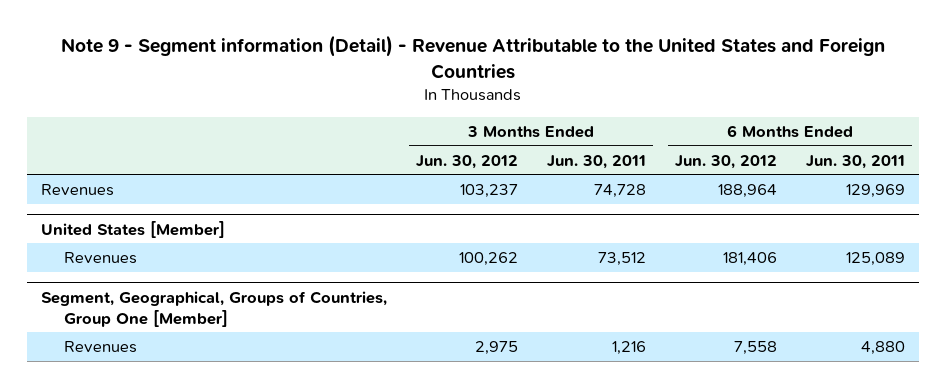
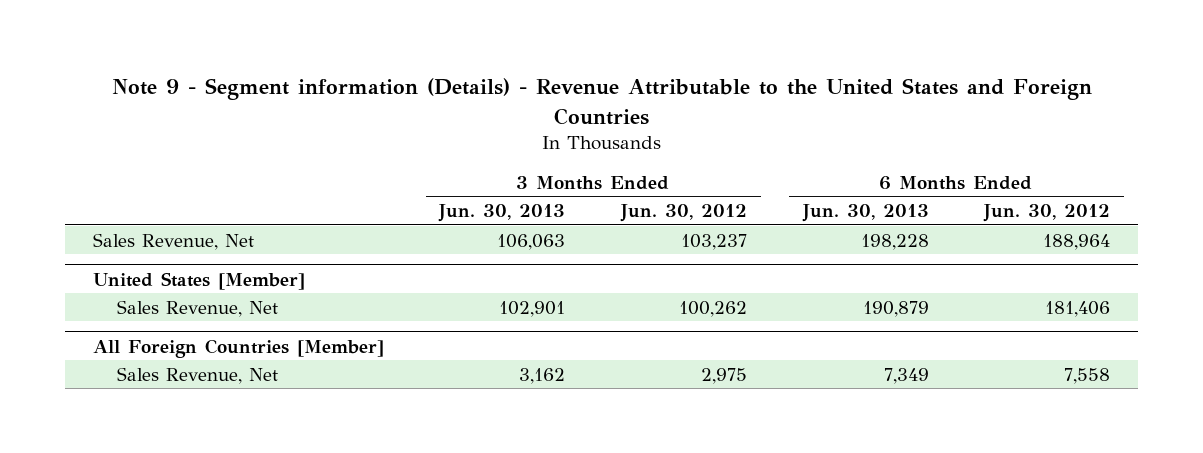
- Note 9 - Segment information (Detail) - Revenue Attributable to the United States and Foreign Countries
+ Note 9 - Segment information (Details) - Revenue Attributable to the United States and Foreign Countries
- | 3 Months Ended Jun. 30, 2012 | 3 Months Ended Jun. 30, 2011 | 6 Months Ended Jun. 30, 2012 | 6 Months Ended Jun. 30, 2011
+ | 3 Months Ended Jun. 30, 2013 | 3 Months Ended Jun. 30, 2012 | 6 Months Ended Jun. 30, 2013 | 6 Months Ended Jun. 30, 2012
- Revenues | 103,237 | 74,728 | 188,964 | 129,969
+ Sales Revenue, Net | 106,063 | 103,237 | 198,228 | 188,964
@ United States [Member]
- Revenues | 100,262 | 73,512 | 181,406 | 125,089
- Segment, Geographical, Groups of Countries, Group One [Member]
- Revenues | 2,975 | 1,216 | 7,558 | 4,880
@ United States [Member]
+ Sales Revenue, Net | 102,901 | 100,262 | 190,879 | 181,406
+ All Foreign Countries [Member]
+ Sales Revenue, Net | 3,162 | 2,975 | 7,349 | 7,558

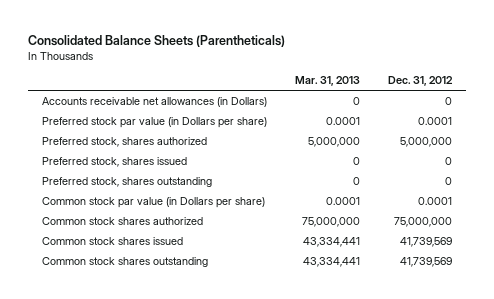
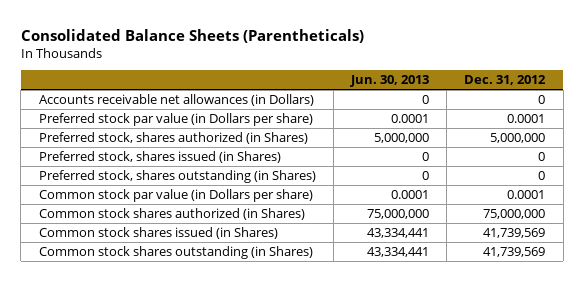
- | Mar. 31, 2013 | Dec. 31, 2012
+ | Jun. 30, 2013 | Dec. 31, 2012
- Preferred stock, shares authorized | 5,000,000 | 5,000,000
- Preferred stock, shares issued | 0 | 0
- Preferred stock, shares outstanding | 0 | 0
+ Preferred stock, shares authorized (in Shares) | 5,000,000 | 5,000,000
+ Preferred stock, shares issued (in Shares) | 0 | 0
+ Preferred stock, shares outstanding (in Shares) | 0 | 0
- Common stock shares authorized | 75,000,000 | 75,000,000
- Common stock shares issued | 43,334,441 | 41,739,569
- Common stock shares outstanding | 43,334,441 | 41,739,569
+ Common stock shares authorized (in Shares) | 75,000,000 | 75,000,000
+ Common stock shares issued (in Shares) | 43,334,441 | 41,739,569
+ Common stock shares outstanding (in Shares) | 43,334,441 | 41,739,569

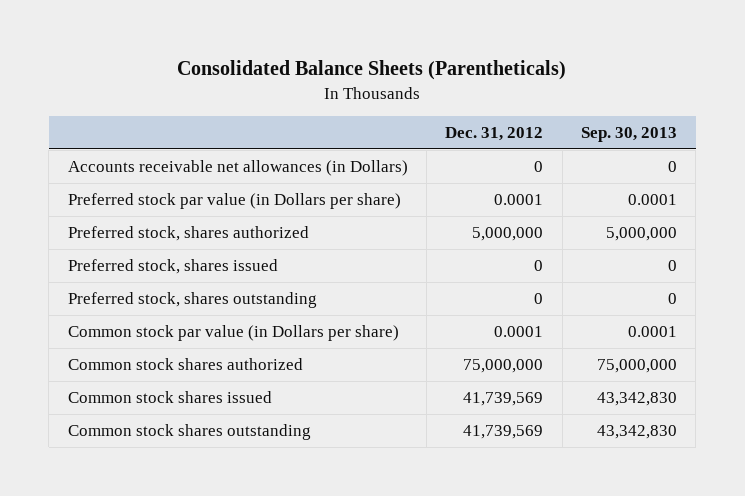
- | Jun. 30, 2013 | Dec. 31, 2012
+ | Dec. 31, 2012 | Sep. 30, 2013
- Preferred stock, shares authorized (in Shares) | 5,000,000 | 5,000,000
- Preferred stock, shares issued (in Shares) | 0 | 0
- Preferred stock, shares outstanding (in Shares) | 0 | 0
+ Preferred stock, shares authorized | 5,000,000 | 5,000,000
+ Preferred stock, shares issued | 0 | 0
+ Preferred stock, shares outstanding | 0 | 0
- Common stock shares authorized (in Shares) | 75,000,000 | 75,000,000
- Common stock shares issued (in Shares) | 43,334,441 | 41,739,569
- Common stock shares outstanding (in Shares) | 43,334,441 | 41,739,569
+ Common stock shares authorized | 75,000,000 | 75,000,000
+ Common stock shares issued | 41,739,569 | 43,342,830
+ Common stock shares outstanding | 41,739,569 | 43,342,830

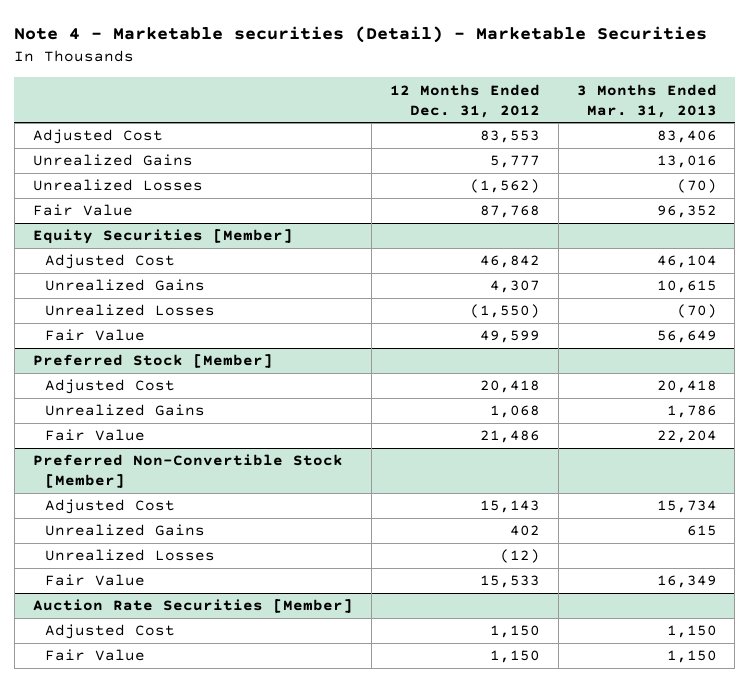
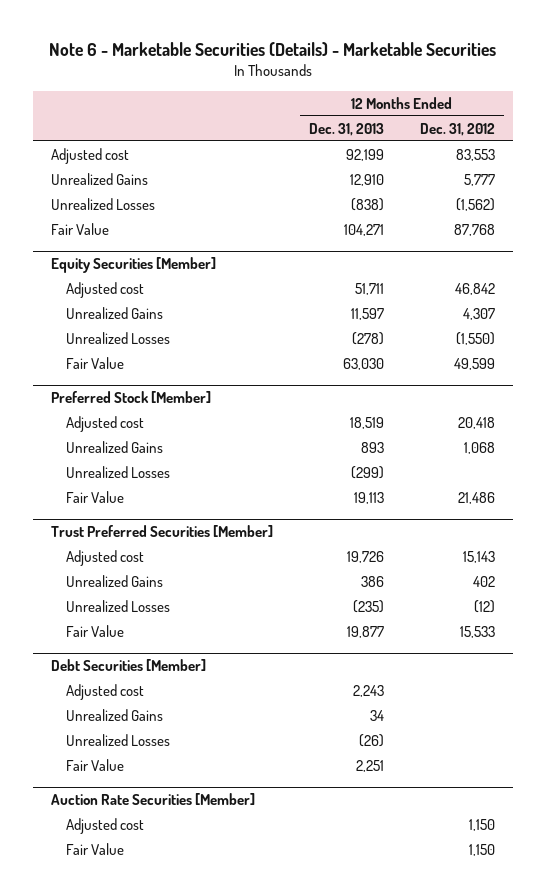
- Note 4 - Marketable securities (Detail) - Marketable Securities
+ Note 6 - Marketable Securities (Details) - Marketable Securities
- | 12 Months Ended Dec. 31, 2012 | 3 Months Ended Mar. 31, 2013
+ | 12 Months Ended Dec. 31, 2013 | 12 Months Ended Dec. 31, 2012
- Adjusted Cost | 83,553 | 83,406
+ Adjusted cost | 92,199 | 83,553
@ Equity Securities [Member]
- Adjusted Cost | 46,842 | 46,104
+ Adjusted cost | 51,711 | 46,842
@ Preferred Stock [Member]
- Adjusted Cost | 20,418 | 20,418
+ Adjusted cost | 18,519 | 20,418
+ Unrealized Losses | (299) |
- Preferred Non-Convertible Stock [Member]
- Adjusted Cost | 15,143 | 15,734
+ Trust Preferred Securities [Member]
+ Adjusted cost | 19,726 | 15,143
+ Debt Securities [Member]
+ Adjusted cost | 2,243 |
+ Unrealized Gains | 34 |
+ Unrealized Losses | (26) |
+ Fair Value | 2,251 |
@ Auction Rate Securities [Member]
- Adjusted Cost | 1,150 | 1,150
+ Adjusted cost | | 1,150

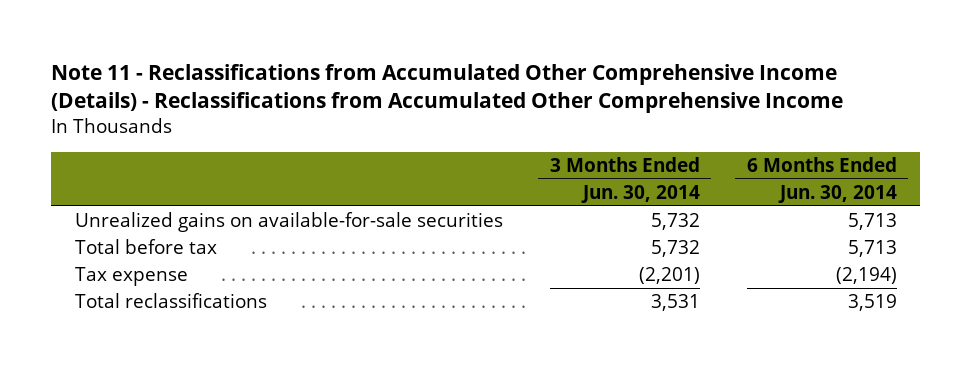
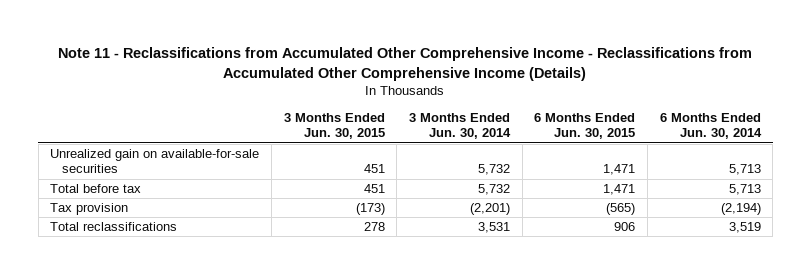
- Note 11 - Reclassifications from Accumulated Other Comprehensive Income (Details) - Reclassifications from Accumulated Other Comprehensive Income
+ Note 11 - Reclassifications from Accumulated Other Comprehensive Income - Reclassifications from Accumulated Other Comprehensive Income (Details)
- | 3 Months Ended Jun. 30, 2014 | 6 Months Ended Jun. 30, 2014
+ | 3 Months Ended Jun. 30, 2015 | 3 Months Ended Jun. 30, 2014 | 6 Months Ended Jun. 30, 2015 | 6 Months Ended Jun. 30, 2014
- Unrealized gains on available-for-sale securities | 5,732 | 5,713
+ Unrealized gain on available-for-sale securities | 451 | 5,732 | 1,471 | 5,713
- Tax expense | (2,201) | (2,194)
+ Tax provision | (173) | (2,201) | (565) | (2,194)

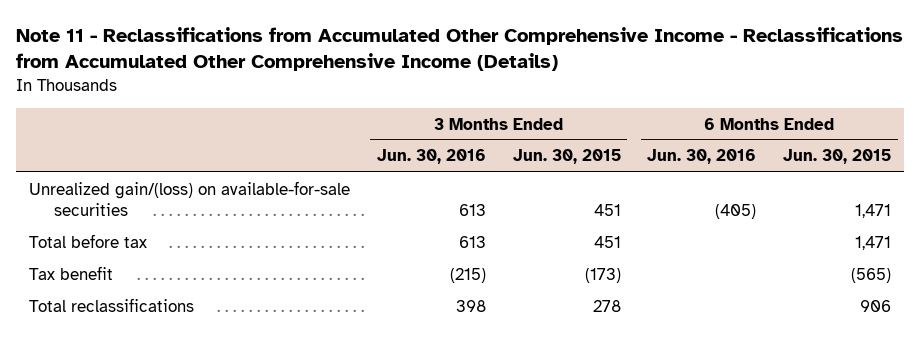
- | 3 Months Ended Jun. 30, 2015 | 3 Months Ended Jun. 30, 2014 | 6 Months Ended Jun. 30, 2015 | 6 Months Ended Jun. 30, 2014
+ | 3 Months Ended Jun. 30, 2016 | 3 Months Ended Jun. 30, 2015 | 6 Months Ended Jun. 30, 2016 | 6 Months Ended Jun. 30, 2015
- Unrealized gain on available-for-sale securities | 451 | 5,732 | 1,471 | 5,713
+ Unrealized gain/(loss) on available-for-sale securities | 613 | 451 | (405) | 1,471
- Tax provision | (173) | (2,201) | (565) | (2,194)
+ Tax benefit | (215) | (173) | | (565)

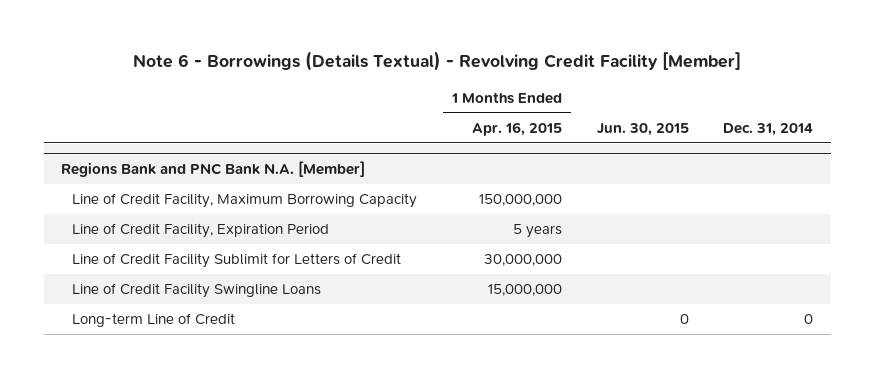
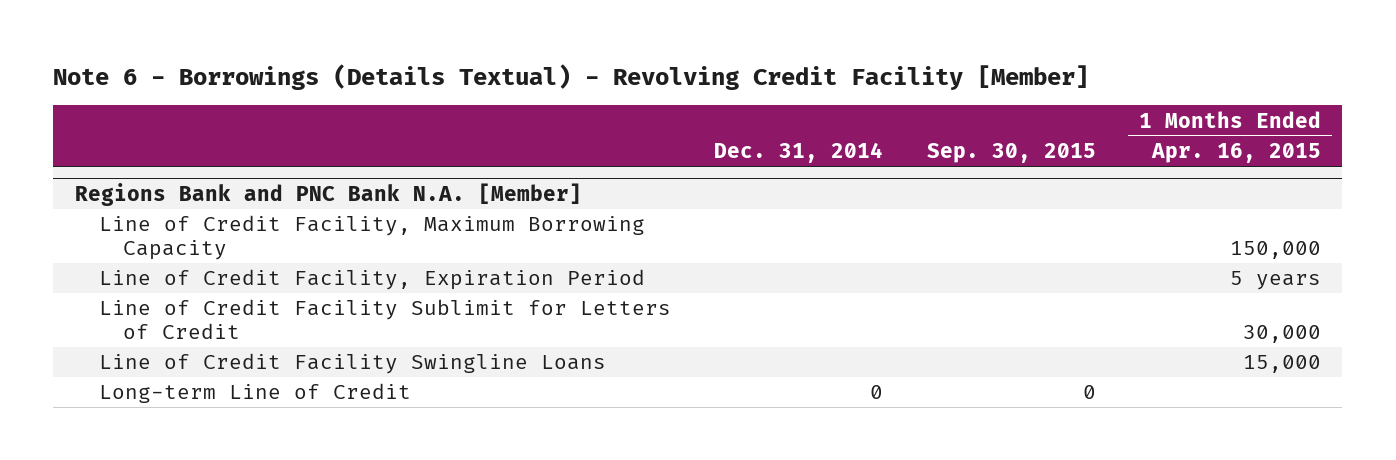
- | 1 Months Ended Apr. 16, 2015 | Jun. 30, 2015 | Dec. 31, 2014
+ | Dec. 31, 2014 | Sep. 30, 2015 | 1 Months Ended Apr. 16, 2015
@ Regions Bank and PNC Bank N.A. [Member]
- Line of Credit Facility, Maximum Borrowing Capacity | 150,000,000 | |
+ Line of Credit Facility, Maximum Borrowing Capacity | | | 150,000
- Line of Credit Facility Sublimit for Letters of Credit | 30,000,000 | |
- Line of Credit Facility Swingline Loans | 15,000,000 | |
+ Line of Credit Facility Sublimit for Letters of Credit | | | 30,000
+ Line of Credit Facility Swingline Loans | | | 15,000

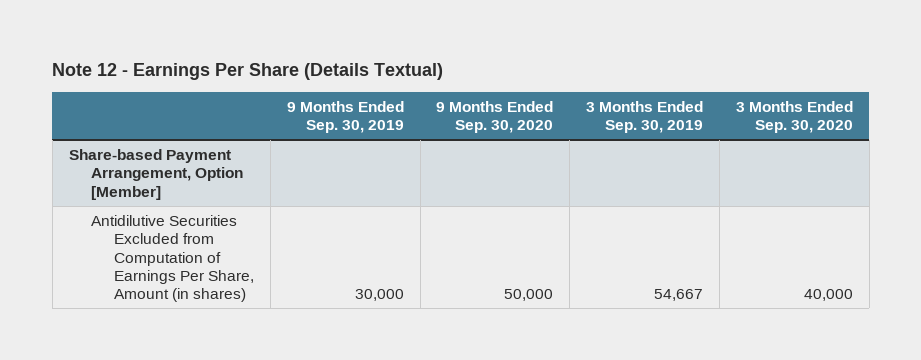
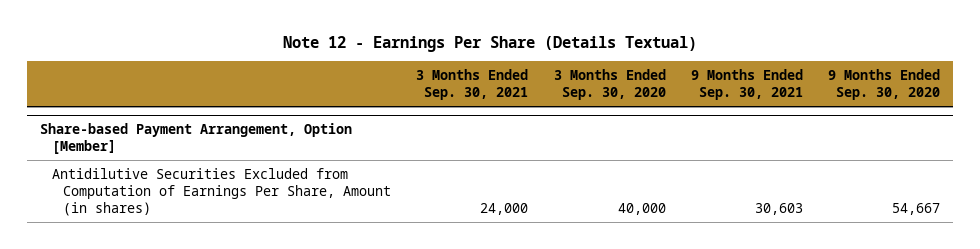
- | 9 Months Ended Sep. 30, 2019 | 9 Months Ended Sep. 30, 2020 | 3 Months Ended Sep. 30, 2019 | 3 Months Ended Sep. 30, 2020
+ | 3 Months Ended Sep. 30, 2021 | 3 Months Ended Sep. 30, 2020 | 9 Months Ended Sep. 30, 2021 | 9 Months Ended Sep. 30, 2020
@ Share-based Payment Arrangement, Option [Member]
- Antidilutive Securities Excluded from Computation of Earnings Per Share, Amount (in shares) | 30,000 | 50,000 | 54,667 | 40,000
+ Antidilutive Securities Excluded from Computation of Earnings Per Share, Amount (in shares) | 24,000 | 40,000 | 30,603 | 54,667

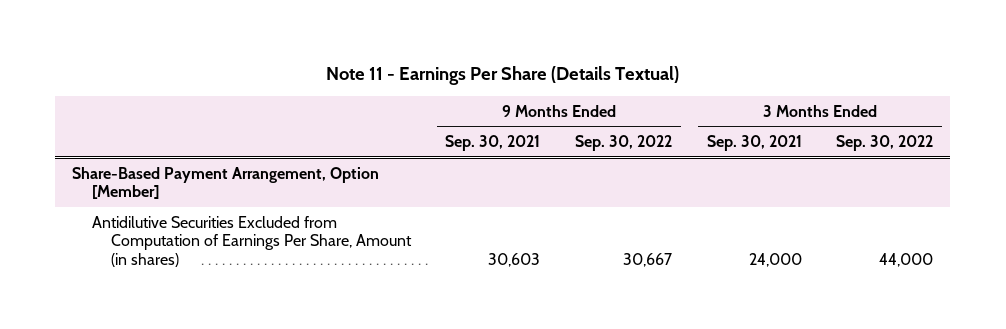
- Note 12 - Earnings Per Share (Details Textual)
+ Note 11 - Earnings Per Share (Details Textual)
- | 3 Months Ended Sep. 30, 2021 | 3 Months Ended Sep. 30, 2020 | 9 Months Ended Sep. 30, 2021 | 9 Months Ended Sep. 30, 2020
+ | 9 Months Ended Sep. 30, 2021 | 9 Months Ended Sep. 30, 2022 | 3 Months Ended Sep. 30, 2021 | 3 Months Ended Sep. 30, 2022
- Share-based Payment Arrangement, Option [Member]
+ Share-Based Payment Arrangement, Option [Member]

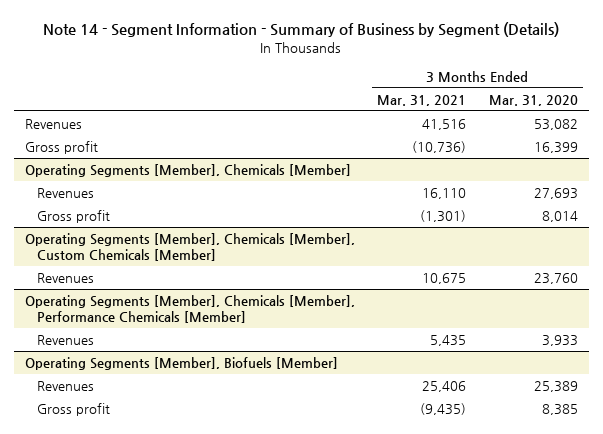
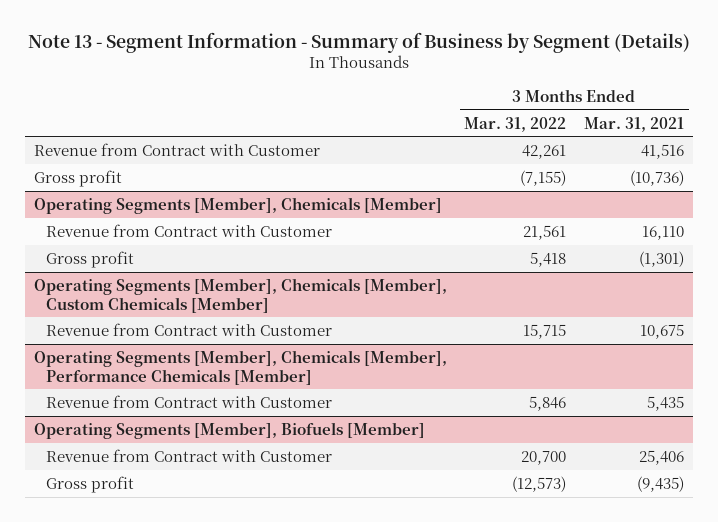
- Note 14 - Segment Information - Summary of Business by Segment (Details)
+ Note 13 - Segment Information - Summary of Business by Segment (Details)
- | 3 Months Ended Mar. 31, 2021 | 3 Months Ended Mar. 31, 2020
+ | 3 Months Ended Mar. 31, 2022 | 3 Months Ended Mar. 31, 2021
- Revenues | 41,516 | 53,082
+ Revenue from Contract with Customer | 42,261 | 41,516
@ Operating Segments [Member], Chemicals [Member]
- Revenues | 16,110 | 27,693
+ Revenue from Contract with Customer | 21,561 | 16,110
@ Operating Segments [Member], Chemicals [Member], Custom Chemicals [Member]
- Revenues | 10,675 | 23,760
+ Revenue from Contract with Customer | 15,715 | 10,675
@ Operating Segments [Member], Chemicals [Member], Performance Chemicals [Member]
- Revenues | 5,435 | 3,933
+ Revenue from Contract with Customer | 5,846 | 5,435
@ Operating Segments [Member], Biofuels [Member]
- Revenues | 25,406 | 25,389
+ Revenue from Contract with Customer | 20,700 | 25,406

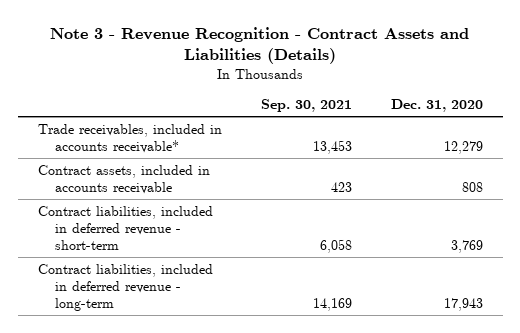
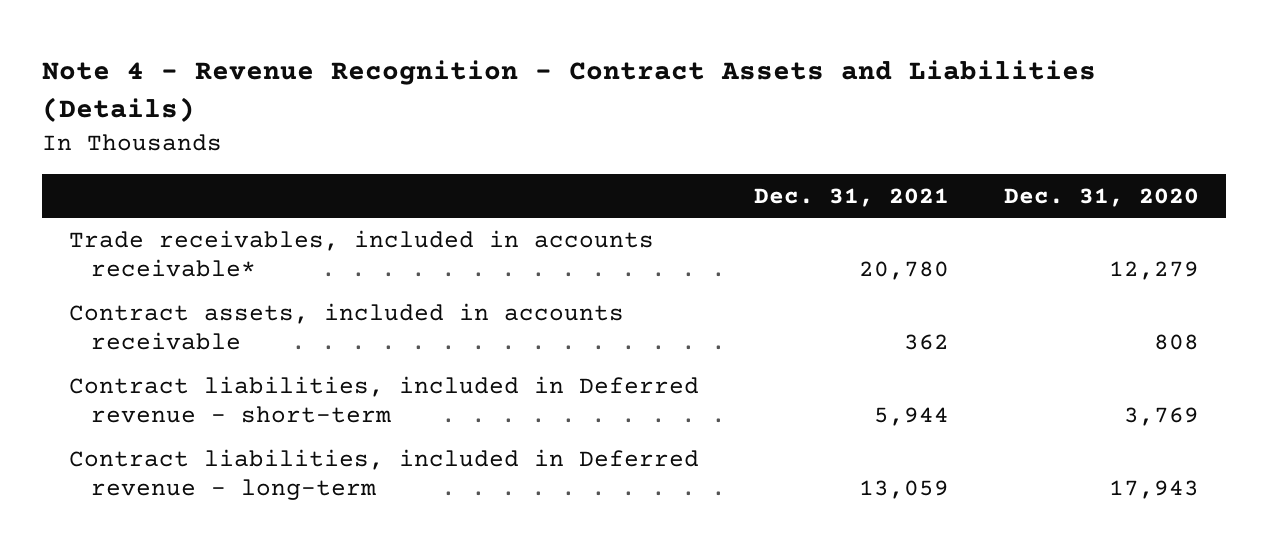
- Note 3 - Revenue Recognition - Contract Assets and Liabilities (Details)
+ Note 4 - Revenue Recognition - Contract Assets and Liabilities (Details)
- | Sep. 30, 2021 | Dec. 31, 2020
+ | Dec. 31, 2021 | Dec. 31, 2020
- Contract liabilities, included in deferred revenue - short-term | 6,058 | 3,769
- Contract liabilities, included in deferred revenue - long-term | 14,169 | 17,943
+ Contract liabilities, included in Deferred revenue - short-term | 5,944 | 3,769
+ Contract liabilities, included in Deferred revenue - long-term | 13,059 | 17,943

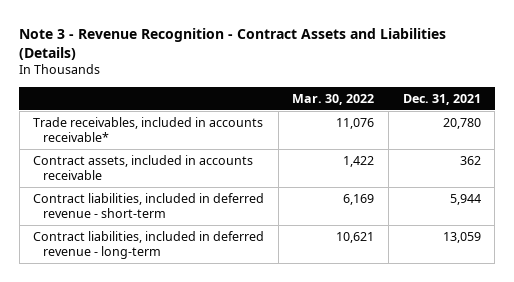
- Note 4 - Revenue Recognition - Contract Assets and Liabilities (Details)
+ Note 3 - Revenue Recognition - Contract Assets and Liabilities (Details)
- | Dec. 31, 2021 | Dec. 31, 2020
+ | Mar. 30, 2022 | Dec. 31, 2021
- Contract liabilities, included in Deferred revenue - short-term | 5,944 | 3,769
- Contract liabilities, included in Deferred revenue - long-term | 13,059 | 17,943
+ Contract liabilities, included in deferred revenue - short-term | 6,169 | 5,944
+ Contract liabilities, included in deferred revenue - long-term | 10,621 | 13,059

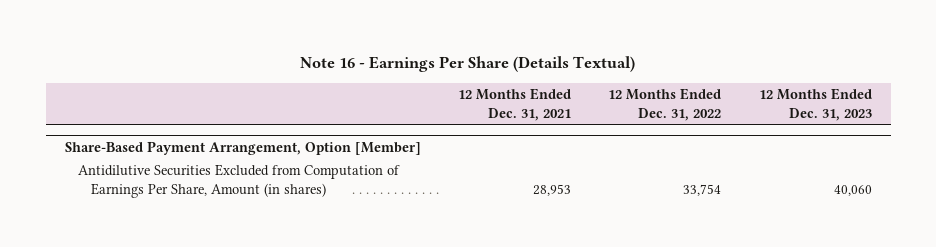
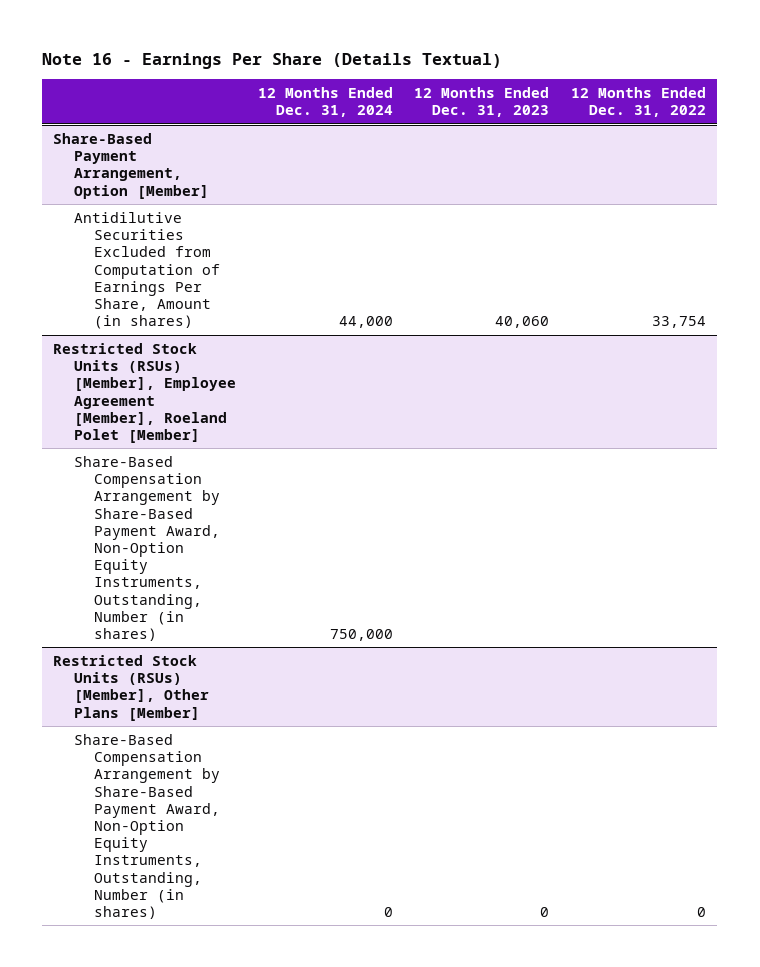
- | 12 Months Ended Dec. 31, 2021 | 12 Months Ended Dec. 31, 2022 | 12 Months Ended Dec. 31, 2023
+ | 12 Months Ended Dec. 31, 2024 | 12 Months Ended Dec. 31, 2023 | 12 Months Ended Dec. 31, 2022
+ Restricted Stock Units (RSUs) [Member], Employee Agreement [Member], Roeland Polet [Member]
+ Share-Based Compensation Arrangement by Share-Based Payment Award, Non-Option Equity Instruments, Outstanding, Number (in shares) | 750,000 | |
+ Restricted Stock Units (RSUs) [Member], Other Plans [Member]
+ Share-Based Compensation Arrangement by Share-Based Payment Award, Non-Option Equity Instruments, Outstanding, Number (in shares) | 0 | 0 | 0

